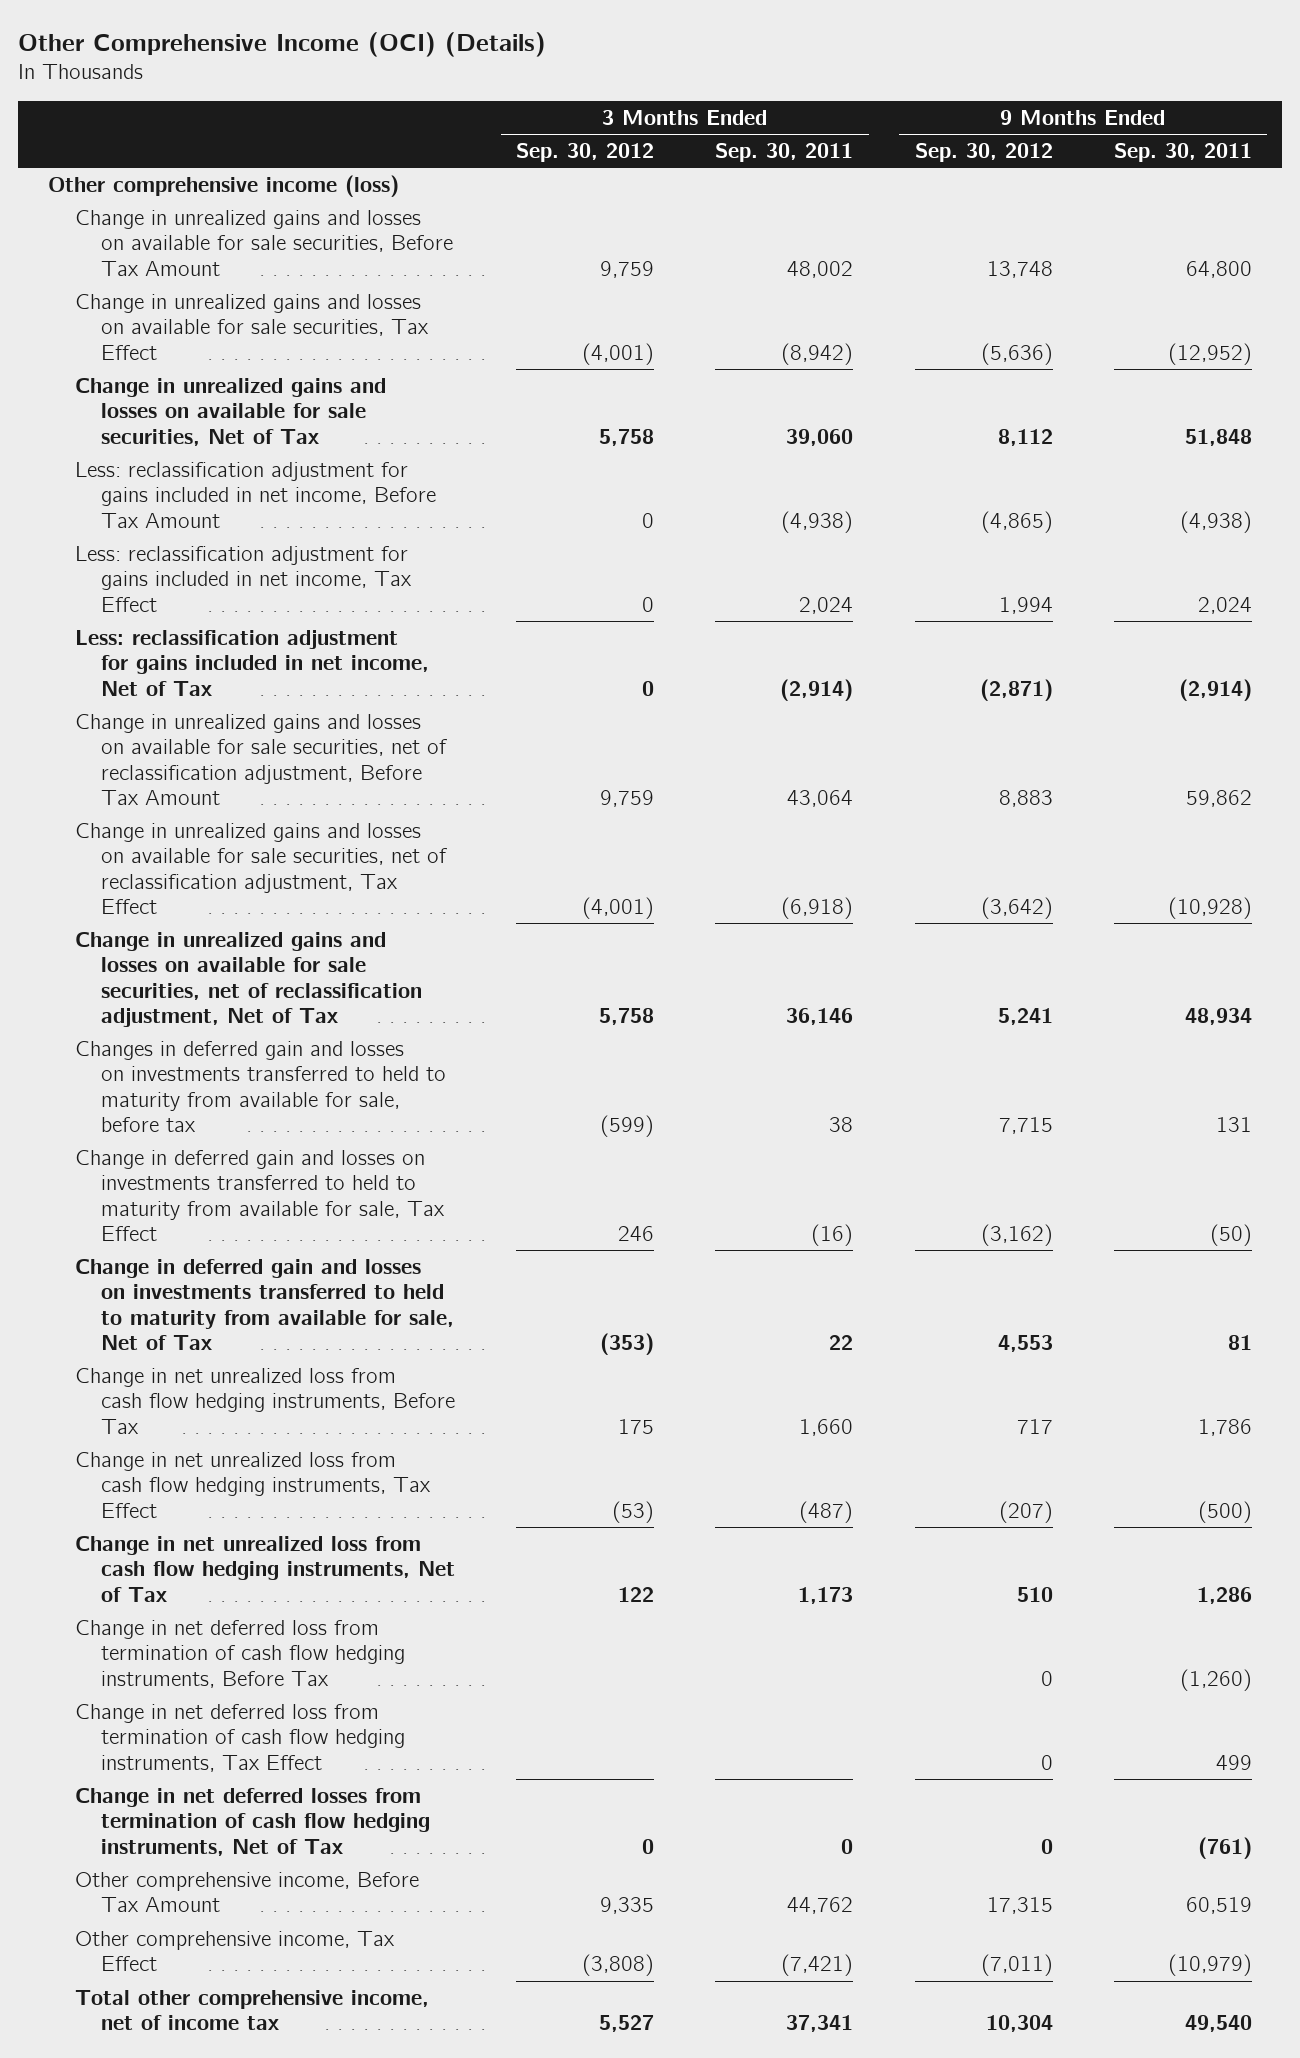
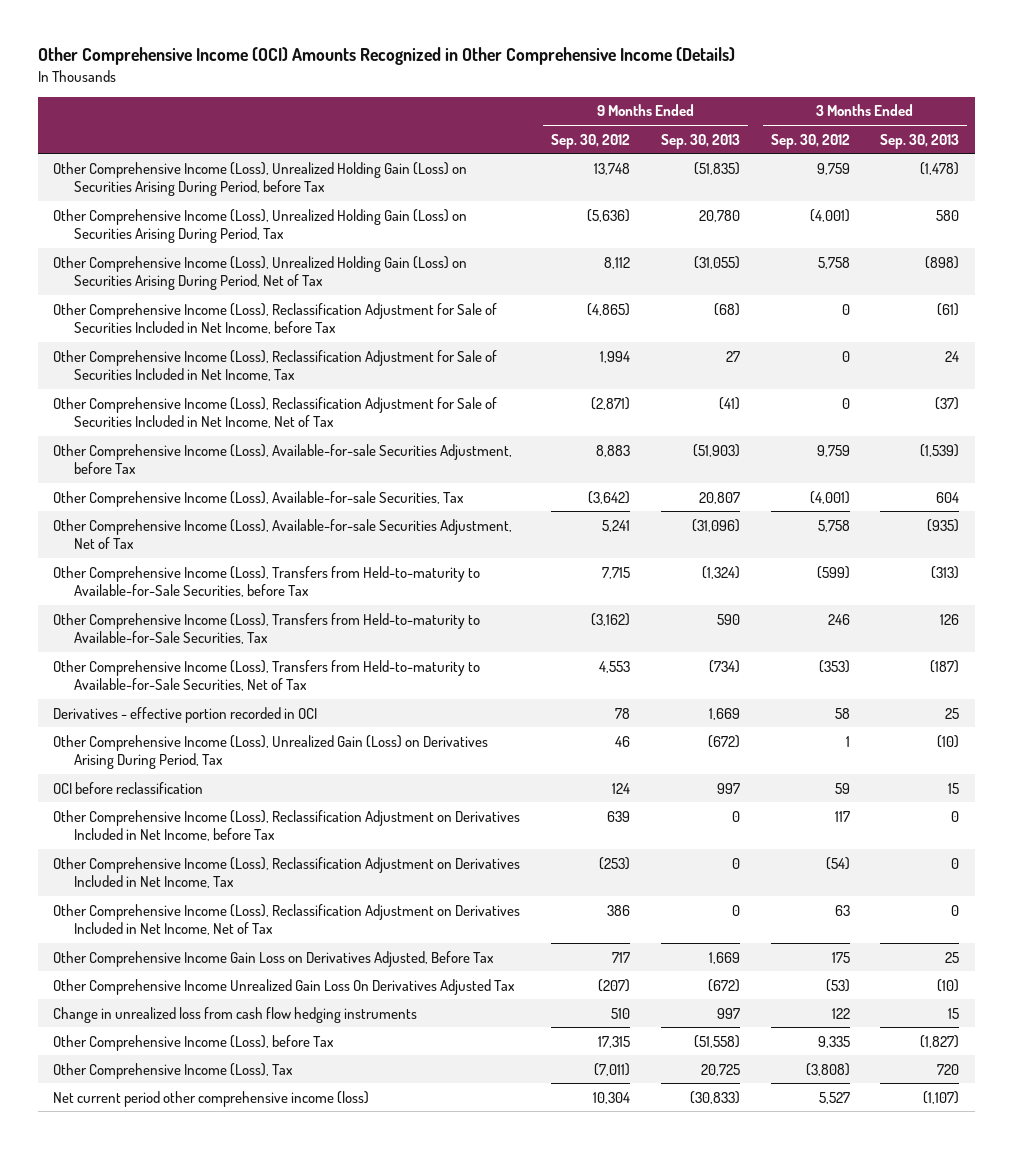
- Other Comprehensive Income (OCI) (Details)
+ Other Comprehensive Income (OCI) Amounts Recognized in Other Comprehensive Income (Details)
- | 3 Months Ended Sep. 30, 2012 | 3 Months Ended Sep. 30, 2011 | 9 Months Ended Sep. 30, 2012 | 9 Months Ended Sep. 30, 2011
+ | 9 Months Ended Sep. 30, 2012 | 9 Months Ended Sep. 30, 2013 | 3 Months Ended Sep. 30, 2012 | 3 Months Ended Sep. 30, 2013
- Other comprehensive income (loss)
- Change in unrealized gains and losses on available for sale securities, Before Tax Amount | 9,759 | 48,002 | 13,748 | 64,800
- Change in unrealized gains and losses on available for sale securities, Tax Effect | (4,001) | (8,942) | (5,636) | (12,952)
- Change in unrealized gains and losses on available for sale securities, Net of Tax | 5,758 | 39,060 | 8,112 | 51,848
- Less: reclassification adjustment for gains included in net income, Before Tax Amount | 0 | (4,938) | (4,865) | (4,938)
- Less: reclassification adjustment for gains included in net income, Tax Effect | 0 | 2,024 | 1,994 | 2,024
- Less: reclassification adjustment for gains included in net income, Net of Tax | 0 | (2,914) | (2,871) | (2,914)
- Change in unrealized gains and losses on available for sale securities, net of reclassification adjustment, Before Tax Amount | 9,759 | 43,064 | 8,883 | 59,862
- Change in unrealized gains and losses on available for sale securities, net of reclassification adjustment, Tax Effect | (4,001) | (6,918) | (3,642) | (10,928)
- Change in unrealized gains and losses on available for sale securities, net of reclassification adjustment, Net of Tax | 5,758 | 36,146 | 5,241 | 48,934
- Changes in deferred gain and losses on investments transferred to held to maturity from available for sale, before tax | (599) | 38 | 7,715 | 131
- Change in deferred gain and losses on investments transferred to held to maturity from available for sale, Tax Effect | 246 | (16) | (3,162) | (50)
- Change in deferred gain and losses on investments transferred to held to maturity from available for sale, Net of Tax | (353) | 22 | 4,553 | 81
- Change in net unrealized loss from cash flow hedging instruments, Before Tax | 175 | 1,660 | 717 | 1,786
- Change in net unrealized loss from cash flow hedging instruments, Tax Effect | (53) | (487) | (207) | (500)
- Change in net unrealized loss from cash flow hedging instruments, Net of Tax | 122 | 1,173 | 510 | 1,286
- Change in net deferred loss from termination of cash flow hedging instruments, Before Tax | | | 0 | (1,260)
- Change in net deferred loss from termination of cash flow hedging instruments, Tax Effect | | | 0 | 499
- Change in net deferred losses from termination of cash flow hedging instruments, Net of Tax | 0 | 0 | 0 | (761)
- Other comprehensive income, Before Tax Amount | 9,335 | 44,762 | 17,315 | 60,519
- Other comprehensive income, Tax Effect | (3,808) | (7,421) | (7,011) | (10,979)
- Total other comprehensive income, net of income tax | 5,527 | 37,341 | 10,304 | 49,540
+ Other Comprehensive Income (Loss), Unrealized Holding Gain (Loss) on Securities Arising During Period, before Tax | 13,748 | (51,835) | 9,759 | (1,478)
+ Other Comprehensive Income (Loss), Unrealized Holding Gain (Loss) on Securities Arising During Period, Tax | (5,636) | 20,780 | (4,001) | 580
+ Other Comprehensive Income (Loss), Unrealized Holding Gain (Loss) on Securities Arising During Period, Net of Tax | 8,112 | (31,055) | 5,758 | (898)
+ Other Comprehensive Income (Loss), Reclassification Adjustment for Sale of Securities Included in Net Income, before Tax | (4,865) | (68) | 0 | (61)
+ Other Comprehensive Income (Loss), Reclassification Adjustment for Sale of Securities Included in Net Income, Tax | 1,994 | 27 | 0 | 24
+ Other Comprehensive Income (Loss), Reclassification Adjustment for Sale of Securities Included in Net Income, Net of Tax | (2,871) | (41) | 0 | (37)
+ Other Comprehensive Income (Loss), Available-for-sale Securities Adjustment, before Tax | 8,883 | (51,903) | 9,759 | (1,539)
+ Other Comprehensive Income (Loss), Available-for-sale Securities, Tax | (3,642) | 20,807 | (4,001) | 604
+ Other Comprehensive Income (Loss), Available-for-sale Securities Adjustment, Net of Tax | 5,241 | (31,096) | 5,758 | (935)
+ Other Comprehensive Income (Loss), Transfers from Held-to-maturity to Available-for-Sale Securities, before Tax | 7,715 | (1,324) | (599) | (313)
+ Other Comprehensive Income (Loss), Transfers from Held-to-maturity to Available-for-Sale Securities, Tax | (3,162) | 590 | 246 | 126
+ Other Comprehensive Income (Loss), Transfers from Held-to-maturity to Available-for-Sale Securities, Net of Tax | 4,553 | (734) | (353) | (187)
+ Derivatives - effective portion recorded in OCI | 78 | 1,669 | 58 | 25
+ Other Comprehensive Income (Loss), Unrealized Gain (Loss) on Derivatives Arising During Period, Tax | 46 | (672) | 1 | (10)
+ OCI before reclassification | 124 | 997 | 59 | 15
+ Other Comprehensive Income (Loss), Reclassification Adjustment on Derivatives Included in Net Income, before Tax | 639 | 0 | 117 | 0
+ Other Comprehensive Income (Loss), Reclassification Adjustment on Derivatives Included in Net Income, Tax | (253) | 0 | (54) | 0
+ Other Comprehensive Income (Loss), Reclassification Adjustment on Derivatives Included in Net Income, Net of Tax | 386 | 0 | 63 | 0
+ Other Comprehensive Income Gain Loss on Derivatives Adjusted, Before Tax | 717 | 1,669 | 175 | 25
+ Other Comprehensive Income Unrealized Gain Loss On Derivatives Adjusted Tax | (207) | (672) | (53) | (10)
+ Change in unrealized loss from cash flow hedging instruments | 510 | 997 | 122 | 15
+ Other Comprehensive Income (Loss), before Tax | 17,315 | (51,558) | 9,335 | (1,827)
+ Other Comprehensive Income (Loss), Tax | (7,011) | 20,725 | (3,808) | 720
+ Net current period other comprehensive income (loss) | 10,304 | (30,833) | 5,527 | (1,107)

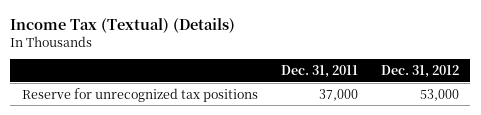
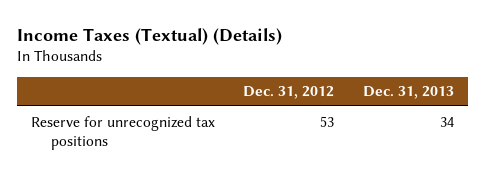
- Income Tax (Textual) (Details)
+ Income Taxes (Textual) (Details)
- | Dec. 31, 2011 | Dec. 31, 2012
+ | Dec. 31, 2012 | Dec. 31, 2013
- Reserve for unrecognized tax positions | 37,000 | 53,000
+ Reserve for unrecognized tax positions | 53 | 34

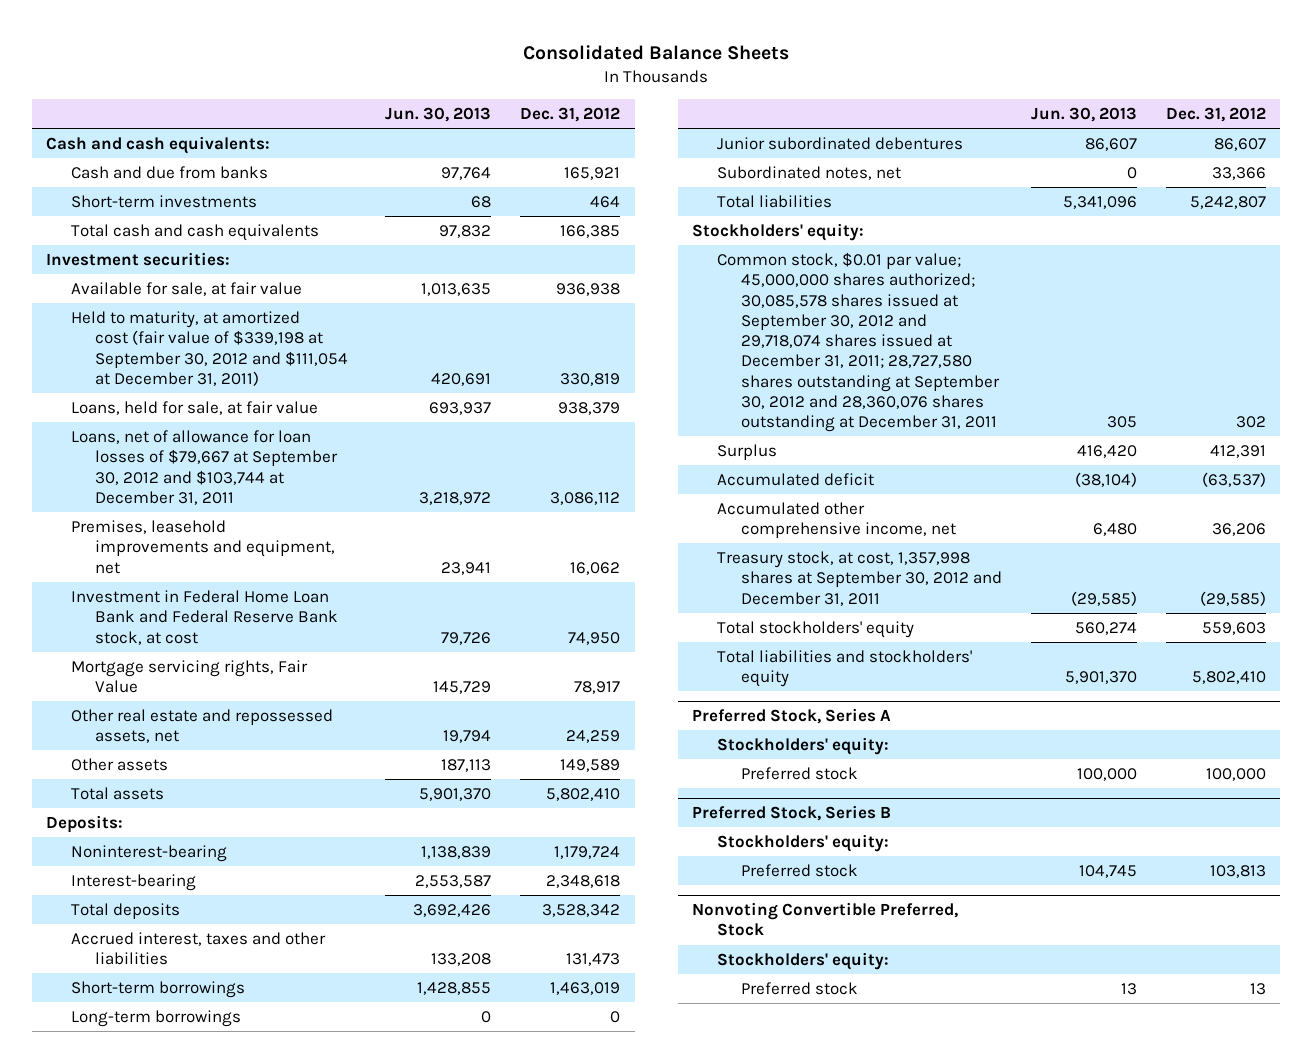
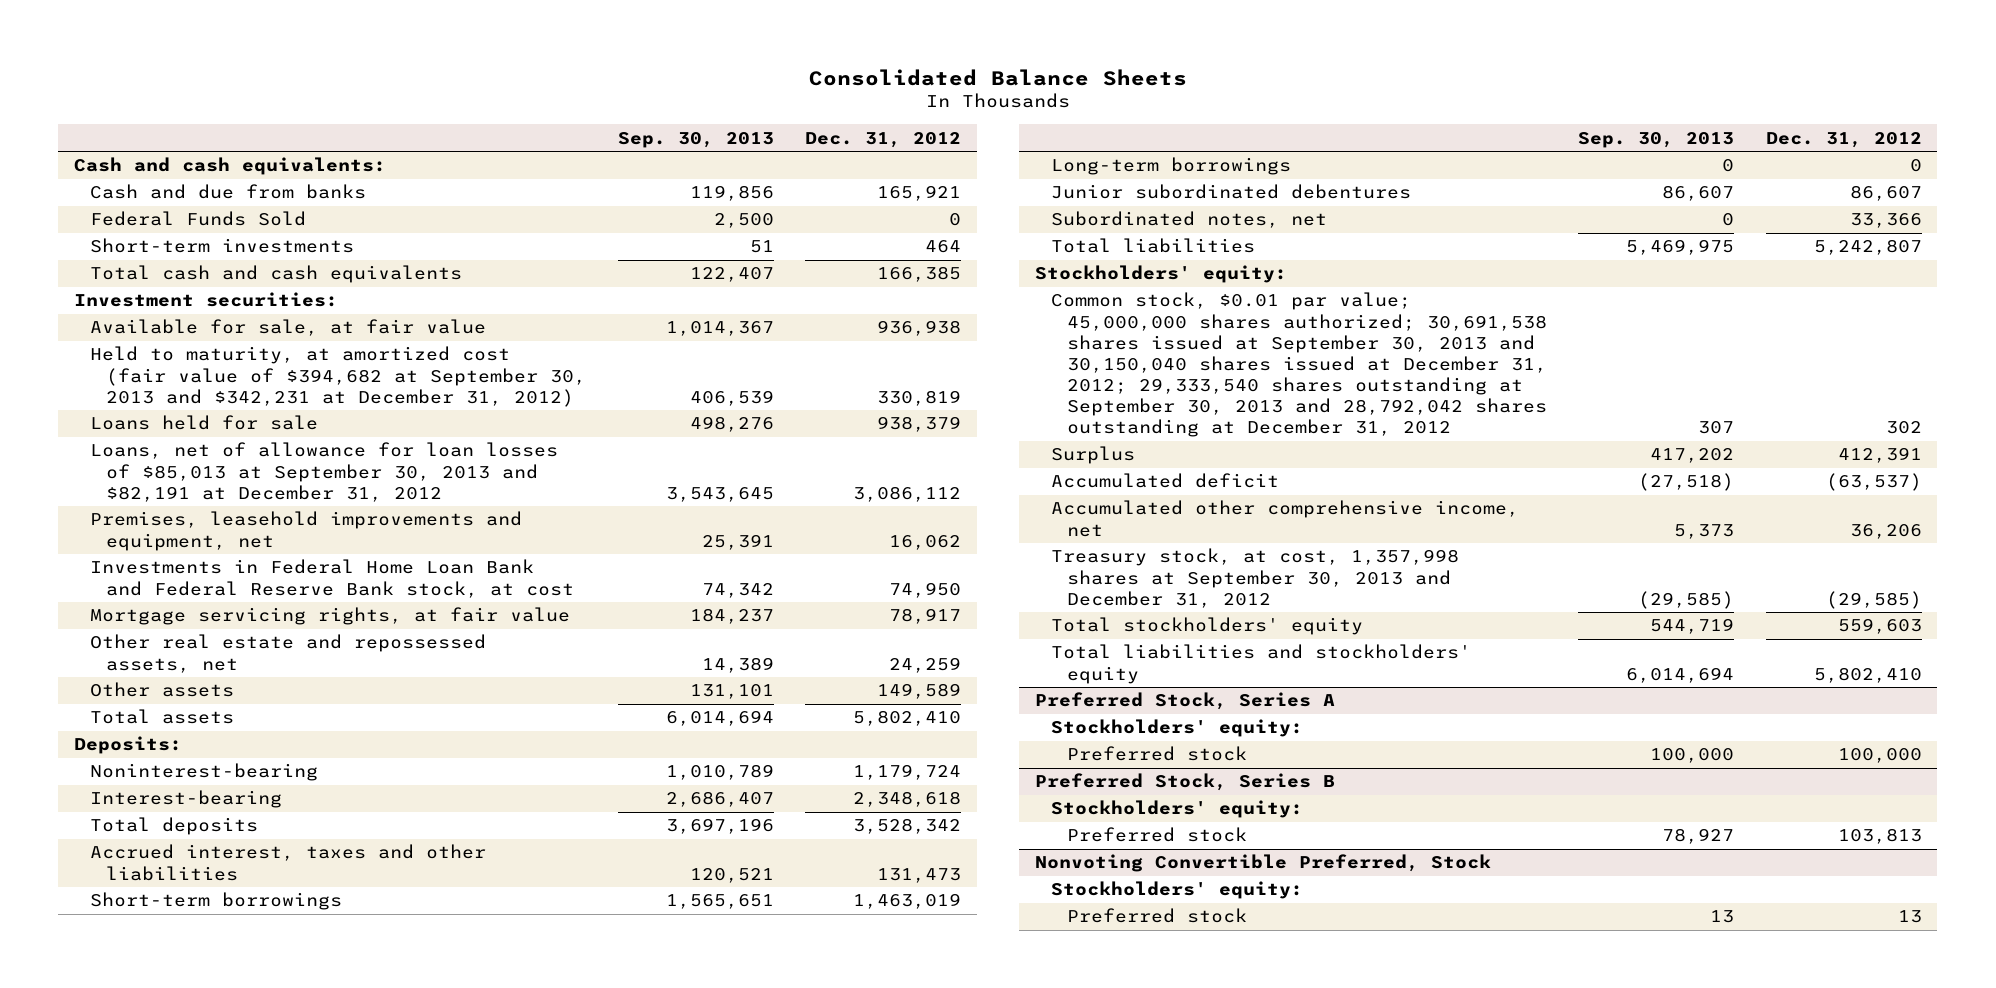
- | Jun. 30, 2013 | Dec. 31, 2012
+ | Sep. 30, 2013 | Dec. 31, 2012
+ Federal Funds Sold | 2,500 | 0
- Held to maturity, at amortized cost (fair value of $339,198 at September 30, 2012 and $111,054 at December 31, 2011) | 420,691 | 330,819
- Loans, held for sale, at fair value | 693,937 | 938,379
- Loans, net of allowance for loan losses of $79,667 at September 30, 2012 and $103,744 at December 31, 2011 | 3,218,972 | 3,086,112
+ Held to maturity, at amortized cost (fair value of $394,682 at September 30, 2013 and $342,231 at December 31, 2012) | 406,539 | 330,819
+ Loans held for sale | 498,276 | 938,379
+ Loans, net of allowance for loan losses of $85,013 at September 30, 2013 and $82,191 at December 31, 2012 | 3,543,645 | 3,086,112
- Investment in Federal Home Loan Bank and Federal Reserve Bank stock, at cost | 79,726 | 74,950
- Mortgage servicing rights, Fair Value | 145,729 | 78,917
+ Investments in Federal Home Loan Bank and Federal Reserve Bank stock, at cost | 74,342 | 74,950
+ Mortgage servicing rights, at fair value | 184,237 | 78,917
- Common stock, $0.01 par value; 45,000,000 shares authorized; 30,085,578 shares issued at September 30, 2012 and 29,718,074 shares issued at December 31, 2011; 28,727,580 shares outstanding at September 30, 2012 and 28,360,076 shares outstanding at December 31, 2011 | 305 | 302
+ Common stock, $0.01 par value; 45,000,000 shares authorized; 30,691,538 shares issued at September 30, 2013 and 30,150,040 shares issued at December 31, 2012; 29,333,540 shares outstanding at September 30, 2013 and 28,792,042 shares outstanding at December 31, 2012 | 307 | 302
- Treasury stock, at cost, 1,357,998 shares at September 30, 2012 and December 31, 2011 | (29,585) | (29,585)
+ Treasury stock, at cost, 1,357,998 shares at September 30, 2013 and December 31, 2012 | (29,585) | (29,585)

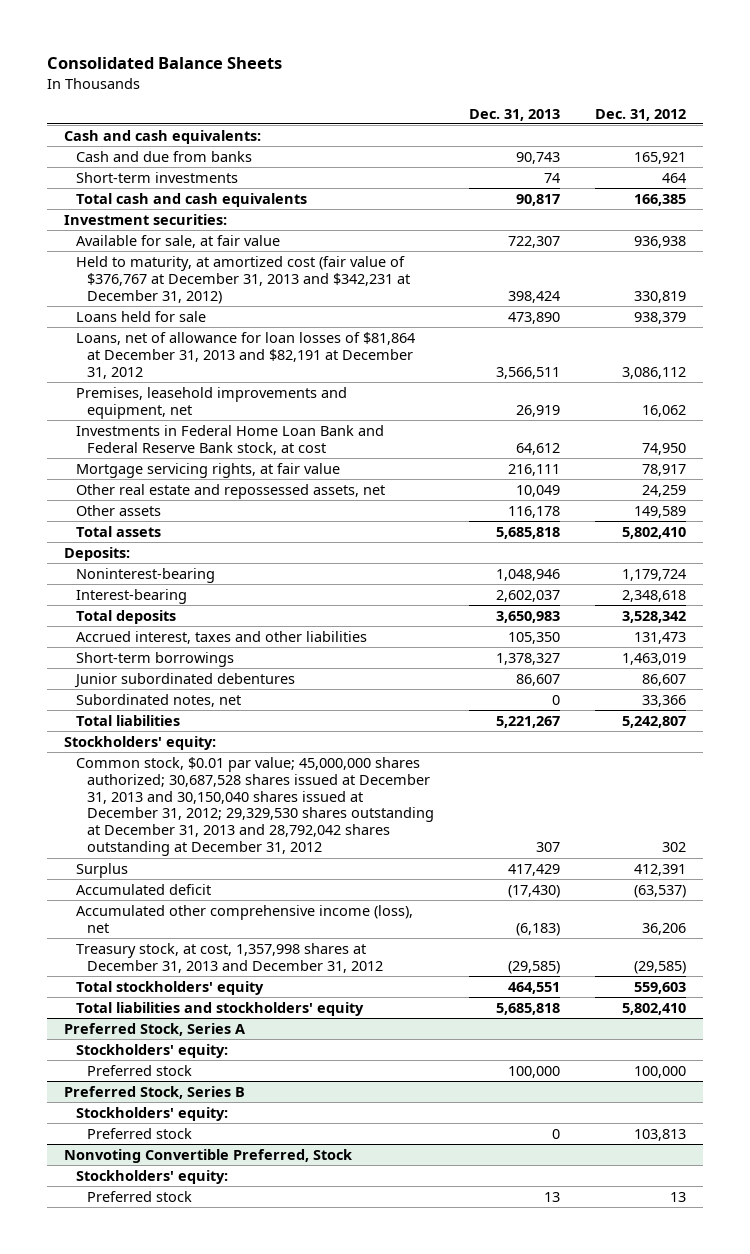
- | Sep. 30, 2013 | Dec. 31, 2012
+ | Dec. 31, 2013 | Dec. 31, 2012
- Federal Funds Sold | 2,500 | 0
- Held to maturity, at amortized cost (fair value of $394,682 at September 30, 2013 and $342,231 at December 31, 2012) | 406,539 | 330,819
+ Held to maturity, at amortized cost (fair value of $376,767 at December 31, 2013 and $342,231 at December 31, 2012) | 398,424 | 330,819
- Loans, net of allowance for loan losses of $85,013 at September 30, 2013 and $82,191 at December 31, 2012 | 3,543,645 | 3,086,112
+ Loans, net of allowance for loan losses of $81,864 at December 31, 2013 and $82,191 at December 31, 2012 | 3,566,511 | 3,086,112
- Long-term borrowings | 0 | 0
- Common stock, $0.01 par value; 45,000,000 shares authorized; 30,691,538 shares issued at September 30, 2013 and 30,150,040 shares issued at December 31, 2012; 29,333,540 shares outstanding at September 30, 2013 and 28,792,042 shares outstanding at December 31, 2012 | 307 | 302
+ Common stock, $0.01 par value; 45,000,000 shares authorized; 30,687,528 shares issued at December 31, 2013 and 30,150,040 shares issued at December 31, 2012; 29,329,530 shares outstanding at December 31, 2013 and 28,792,042 shares outstanding at December 31, 2012 | 307 | 302
- Accumulated other comprehensive income, net | 5,373 | 36,206
- Treasury stock, at cost, 1,357,998 shares at September 30, 2013 and December 31, 2012 | (29,585) | (29,585)
+ Accumulated other comprehensive income (loss), net | (6,183) | 36,206
+ Treasury stock, at cost, 1,357,998 shares at December 31, 2013 and December 31, 2012 | (29,585) | (29,585)

